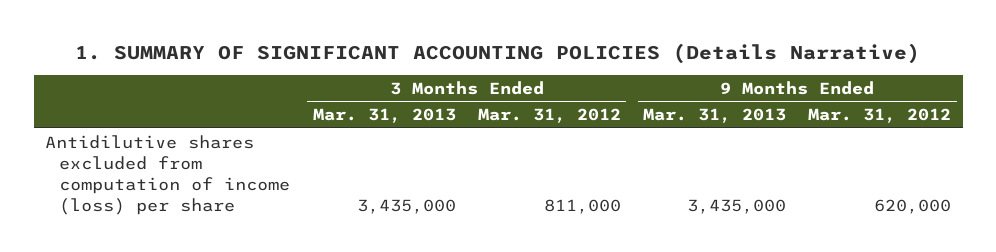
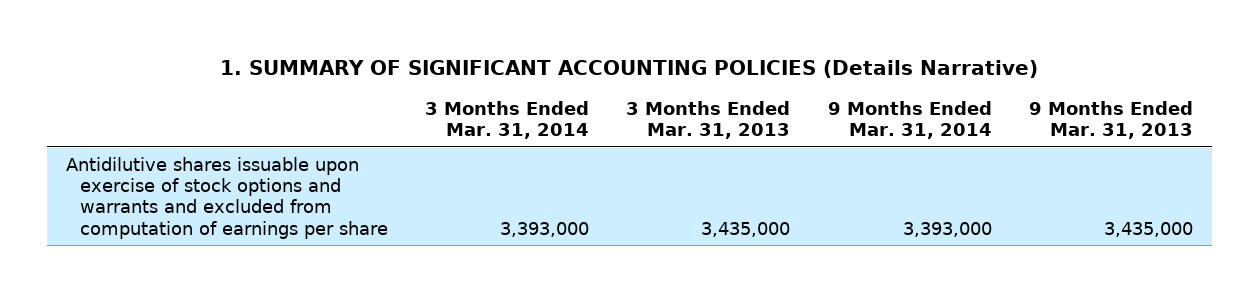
- | 3 Months Ended Mar. 31, 2013 | 3 Months Ended Mar. 31, 2012 | 9 Months Ended Mar. 31, 2013 | 9 Months Ended Mar. 31, 2012
+ | 3 Months Ended Mar. 31, 2014 | 3 Months Ended Mar. 31, 2013 | 9 Months Ended Mar. 31, 2014 | 9 Months Ended Mar. 31, 2013
- Antidilutive shares excluded from computation of income (loss) per share | 3,435,000 | 811,000 | 3,435,000 | 620,000
+ Antidilutive shares issuable upon exercise of stock options and warrants and excluded from computation of earnings per share | 3,393,000 | 3,435,000 | 3,393,000 | 3,435,000

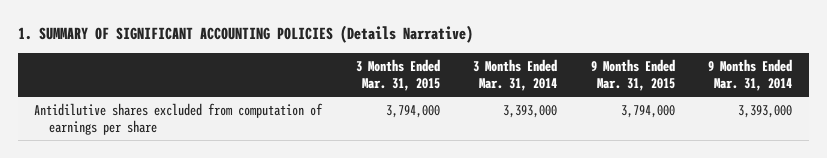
- | 3 Months Ended Mar. 31, 2014 | 3 Months Ended Mar. 31, 2013 | 9 Months Ended Mar. 31, 2014 | 9 Months Ended Mar. 31, 2013
+ | 3 Months Ended Mar. 31, 2015 | 3 Months Ended Mar. 31, 2014 | 9 Months Ended Mar. 31, 2015 | 9 Months Ended Mar. 31, 2014
- Antidilutive shares issuable upon exercise of stock options and warrants and excluded from computation of earnings per share | 3,393,000 | 3,435,000 | 3,393,000 | 3,435,000
+ Antidilutive shares excluded from computation of earnings per share | 3,794,000 | 3,393,000 | 3,794,000 | 3,393,000

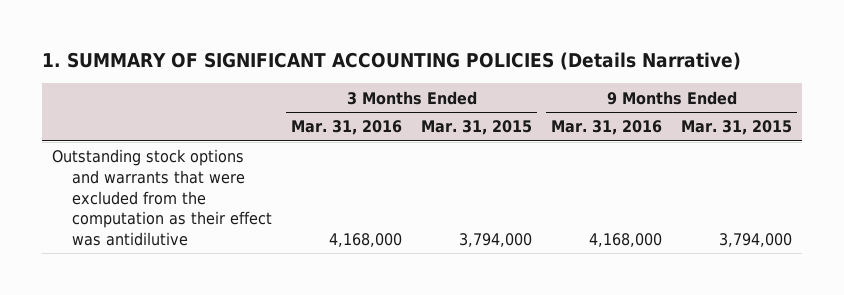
- | 3 Months Ended Mar. 31, 2015 | 3 Months Ended Mar. 31, 2014 | 9 Months Ended Mar. 31, 2015 | 9 Months Ended Mar. 31, 2014
+ | 3 Months Ended Mar. 31, 2016 | 3 Months Ended Mar. 31, 2015 | 9 Months Ended Mar. 31, 2016 | 9 Months Ended Mar. 31, 2015
- Antidilutive shares excluded from computation of earnings per share | 3,794,000 | 3,393,000 | 3,794,000 | 3,393,000
+ Outstanding stock options and warrants that were excluded from the computation as their effect was antidilutive | 4,168,000 | 3,794,000 | 4,168,000 | 3,794,000

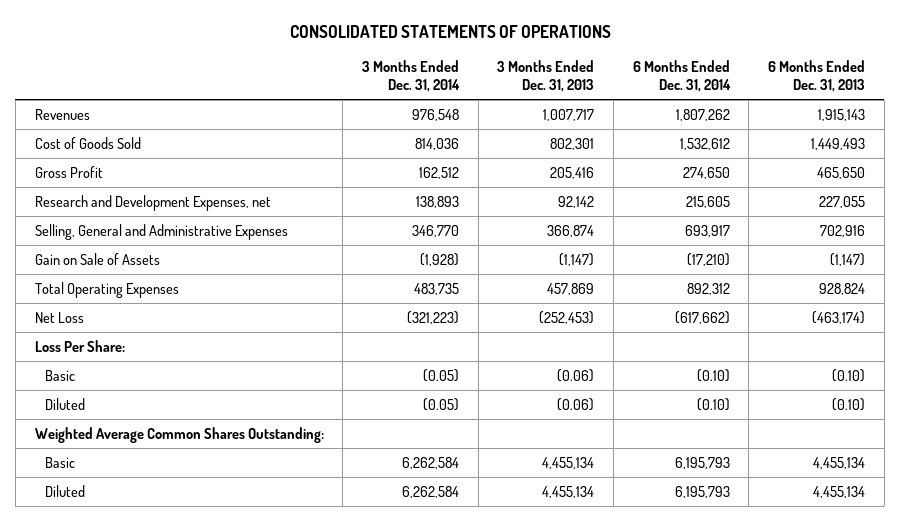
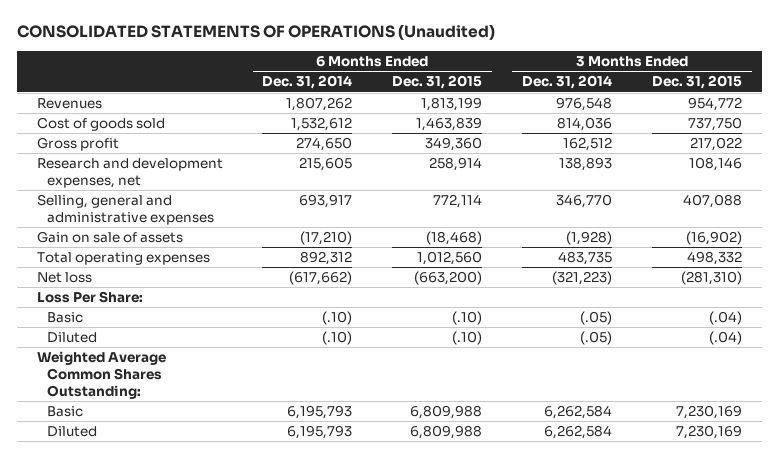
- CONSOLIDATED STATEMENTS OF OPERATIONS
+ CONSOLIDATED STATEMENTS OF OPERATIONS (Unaudited)
- | 3 Months Ended Dec. 31, 2014 | 3 Months Ended Dec. 31, 2013 | 6 Months Ended Dec. 31, 2014 | 6 Months Ended Dec. 31, 2013
+ | 6 Months Ended Dec. 31, 2014 | 6 Months Ended Dec. 31, 2015 | 3 Months Ended Dec. 31, 2014 | 3 Months Ended Dec. 31, 2015
- Cost of Goods Sold | 814,036 | 802,301 | 1,532,612 | 1,449,493
- Gross Profit | 162,512 | 205,416 | 274,650 | 465,650
- Research and Development Expenses, net | 138,893 | 92,142 | 215,605 | 227,055
- Selling, General and Administrative Expenses | 346,770 | 366,874 | 693,917 | 702,916
- Gain on Sale of Assets | (1,928) | (1,147) | (17,210) | (1,147)
- Total Operating Expenses | 483,735 | 457,869 | 892,312 | 928,824
- Net Loss | (321,223) | (252,453) | (617,662) | (463,174)
+ Cost of goods sold | 1,532,612 | 1,463,839 | 814,036 | 737,750
+ Gross profit | 274,650 | 349,360 | 162,512 | 217,022
+ Research and development expenses, net | 215,605 | 258,914 | 138,893 | 108,146
+ Selling, general and administrative expenses | 693,917 | 772,114 | 346,770 | 407,088
+ Gain on sale of assets | (17,210) | (18,468) | (1,928) | (16,902)
+ Total operating expenses | 892,312 | 1,012,560 | 483,735 | 498,332
+ Net loss | (617,662) | (663,200) | (321,223) | (281,310)
- Basic | (0.05) | (0.06) | (0.10) | (0.10)
- Diluted | (0.05) | (0.06) | (0.10) | (0.10)
+ Basic | (.10) | (.10) | (.05) | (.04)
+ Diluted | (.10) | (.10) | (.05) | (.04)

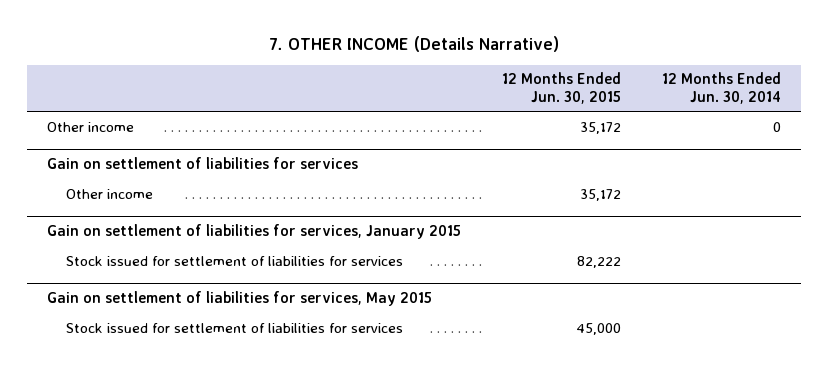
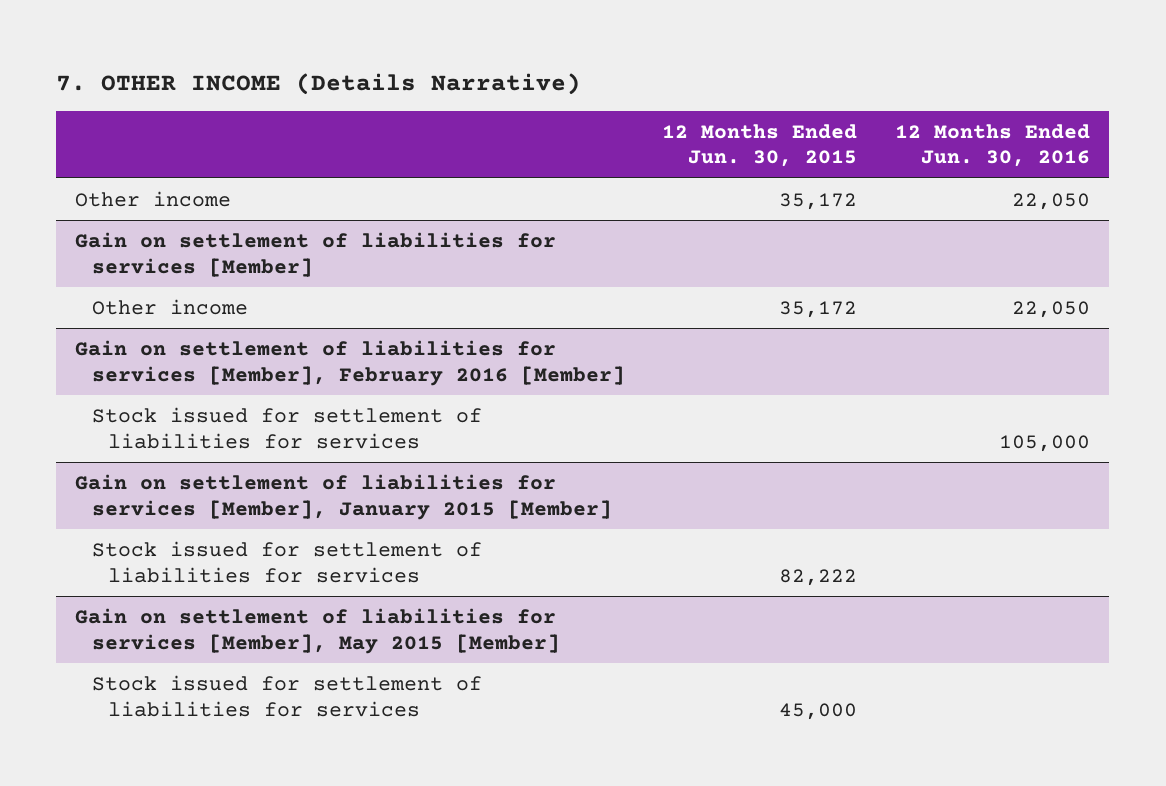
- | 12 Months Ended Jun. 30, 2015 | 12 Months Ended Jun. 30, 2014
+ | 12 Months Ended Jun. 30, 2015 | 12 Months Ended Jun. 30, 2016
- Gain on settlement of liabilities for services
+ Gain on settlement of liabilities for services [Member]
- Gain on settlement of liabilities for services, January 2015
+ Gain on settlement of liabilities for services [Member], February 2016 [Member]
+ Stock issued for settlement of liabilities for services | | 105,000
+ Gain on settlement of liabilities for services [Member], January 2015 [Member]
- Gain on settlement of liabilities for services, May 2015
+ Gain on settlement of liabilities for services [Member], May 2015 [Member]

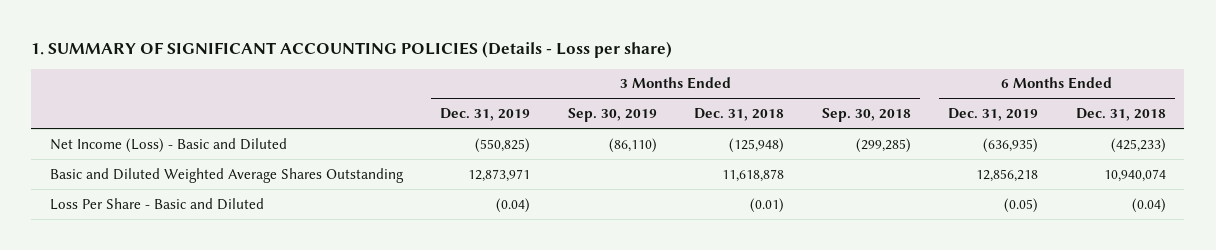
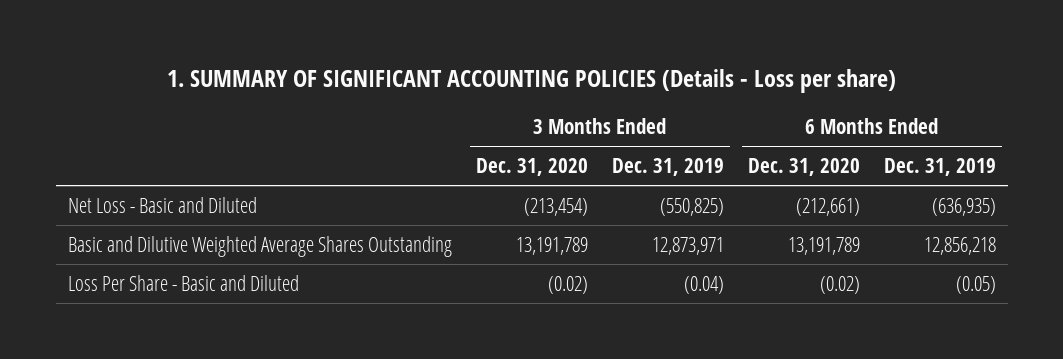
- | 3 Months Ended Dec. 31, 2019 | 3 Months Ended Sep. 30, 2019 | 3 Months Ended Dec. 31, 2018 | 3 Months Ended Sep. 30, 2018 | 6 Months Ended Dec. 31, 2019 | 6 Months Ended Dec. 31, 2018
+ | 3 Months Ended Dec. 31, 2020 | 3 Months Ended Dec. 31, 2019 | 6 Months Ended Dec. 31, 2020 | 6 Months Ended Dec. 31, 2019
- Net Income (Loss) - Basic and Diluted | (550,825) | (86,110) | (125,948) | (299,285) | (636,935) | (425,233)
- Basic and Diluted Weighted Average Shares Outstanding | 12,873,971 | | 11,618,878 | | 12,856,218 | 10,940,074
+ Net Loss - Basic and Diluted | (213,454) | (550,825) | (212,661) | (636,935)
+ Basic and Dilutive Weighted Average Shares Outstanding | 13,191,789 | 12,873,971 | 13,191,789 | 12,856,218

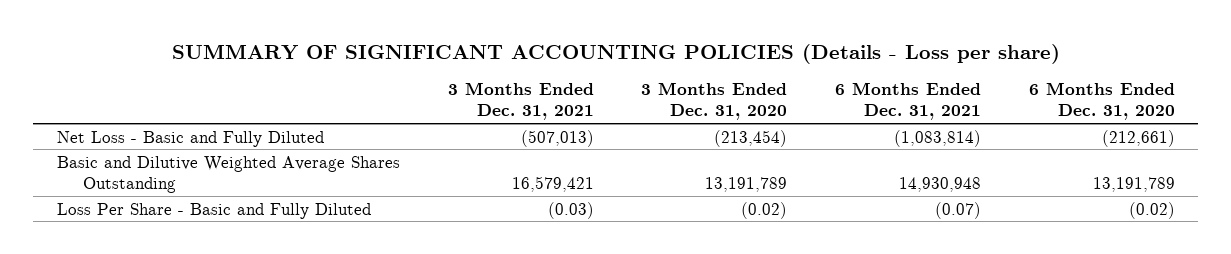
- 1. SUMMARY OF SIGNIFICANT ACCOUNTING POLICIES (Details - Loss per share)
+ SUMMARY OF SIGNIFICANT ACCOUNTING POLICIES (Details - Loss per share)
- | 3 Months Ended Dec. 31, 2020 | 3 Months Ended Dec. 31, 2019 | 6 Months Ended Dec. 31, 2020 | 6 Months Ended Dec. 31, 2019
+ | 3 Months Ended Dec. 31, 2021 | 3 Months Ended Dec. 31, 2020 | 6 Months Ended Dec. 31, 2021 | 6 Months Ended Dec. 31, 2020
- Net Loss - Basic and Diluted | (213,454) | (550,825) | (212,661) | (636,935)
+ Net Loss - Basic and Fully Diluted | (507,013) | (213,454) | (1,083,814) | (212,661)
- Loss Per Share - Basic and Diluted | (0.02) | (0.04) | (0.02) | (0.05)
+ Loss Per Share - Basic and Fully Diluted | (0.03) | (0.02) | (0.07) | (0.02)

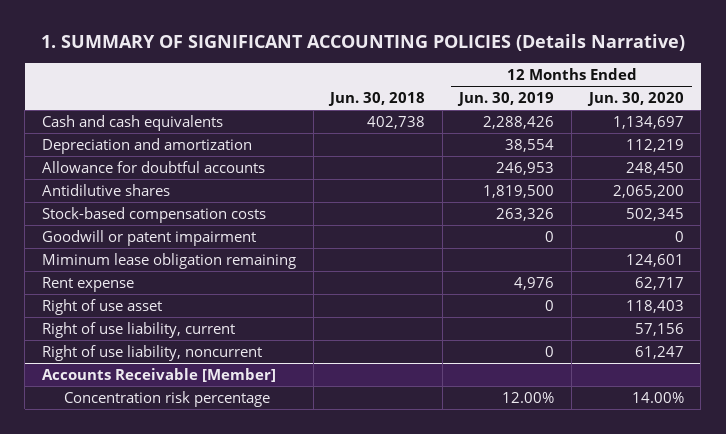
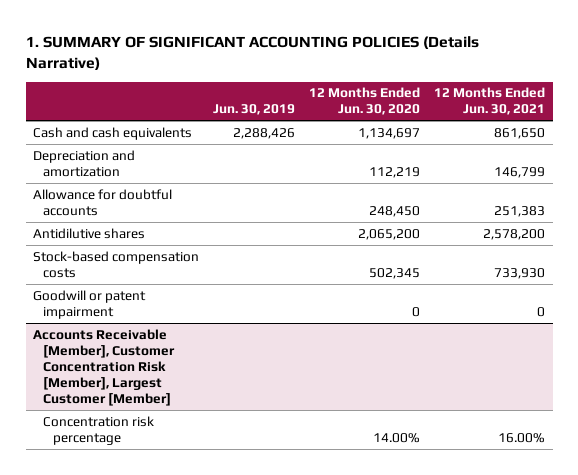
- | Jun. 30, 2018 | 12 Months Ended Jun. 30, 2019 | 12 Months Ended Jun. 30, 2020
+ | Jun. 30, 2019 | 12 Months Ended Jun. 30, 2020 | 12 Months Ended Jun. 30, 2021
- Miminum lease obligation remaining | | | 124,601
- Rent expense | | 4,976 | 62,717
- Right of use asset | | 0 | 118,403
- Right of use liability, current | | | 57,156
- Right of use liability, noncurrent | | 0 | 61,247
- Accounts Receivable [Member]
+ Accounts Receivable [Member], Customer Concentration Risk [Member], Largest Customer [Member]

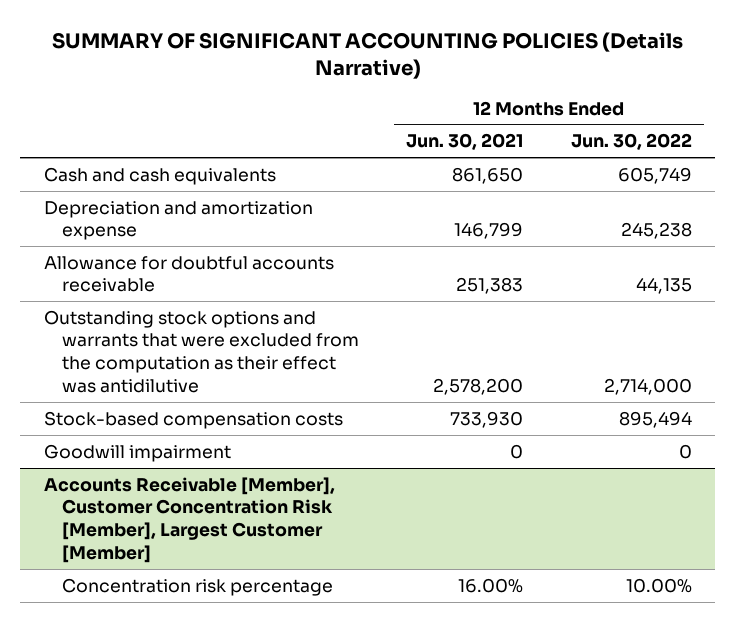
- 1. SUMMARY OF SIGNIFICANT ACCOUNTING POLICIES (Details Narrative)
+ SUMMARY OF SIGNIFICANT ACCOUNTING POLICIES (Details Narrative)
- | Jun. 30, 2019 | 12 Months Ended Jun. 30, 2020 | 12 Months Ended Jun. 30, 2021
+ | 12 Months Ended Jun. 30, 2021 | 12 Months Ended Jun. 30, 2022
- Depreciation and amortization | | 112,219 | 146,799
- Allowance for doubtful accounts | | 248,450 | 251,383
- Antidilutive shares | | 2,065,200 | 2,578,200
+ Depreciation and amortization expense | 146,799 | 245,238
+ Allowance for doubtful accounts receivable | 251,383 | 44,135
+ Outstanding stock options and warrants that were excluded from the computation as their effect was antidilutive | 2,578,200 | 2,714,000
- Goodwill or patent impairment | | 0 | 0
+ Goodwill impairment | 0 | 0

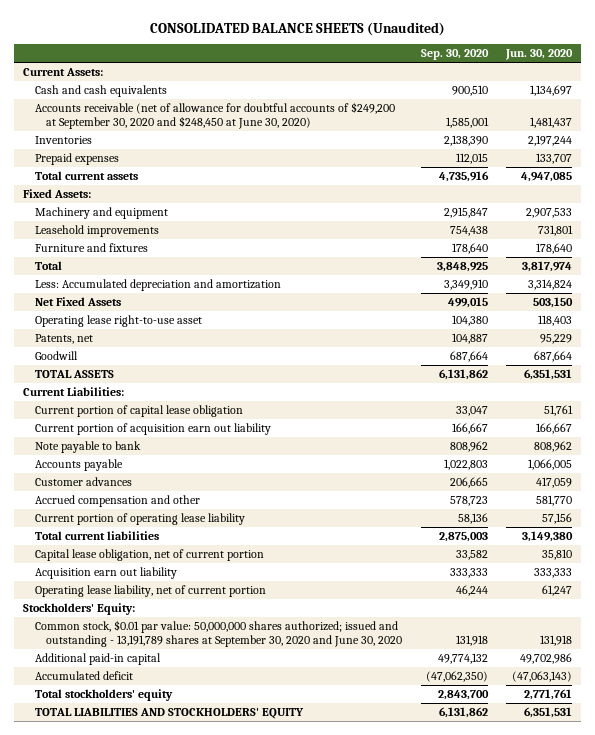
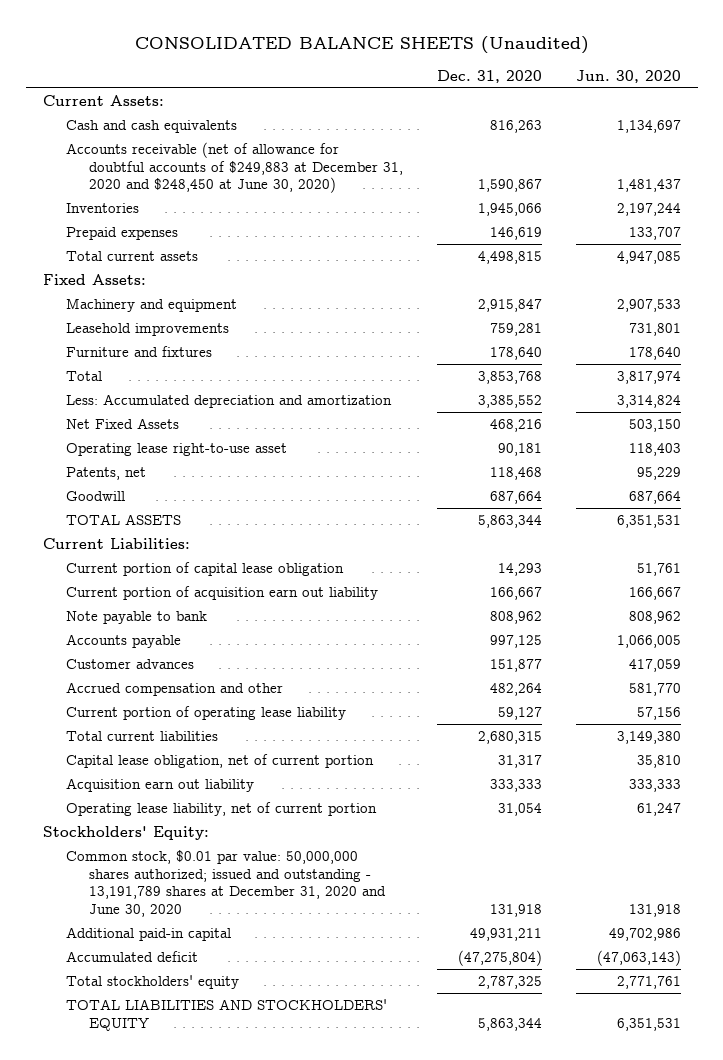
- | Sep. 30, 2020 | Jun. 30, 2020
+ | Dec. 31, 2020 | Jun. 30, 2020
- Accounts receivable (net of allowance for doubtful accounts of $249,200 at September 30, 2020 and $248,450 at June 30, 2020) | 1,585,001 | 1,481,437
+ Accounts receivable (net of allowance for doubtful accounts of $249,883 at December 31, 2020 and $248,450 at June 30, 2020) | 1,590,867 | 1,481,437
- Common stock, $0.01 par value: 50,000,000 shares authorized; issued and outstanding - 13,191,789 shares at September 30, 2020 and June 30, 2020 | 131,918 | 131,918
+ Common stock, $0.01 par value: 50,000,000 shares authorized; issued and outstanding - 13,191,789 shares at December 31, 2020 and June 30, 2020 | 131,918 | 131,918

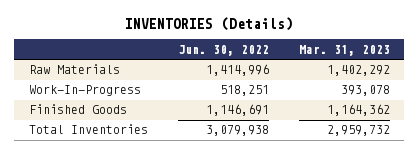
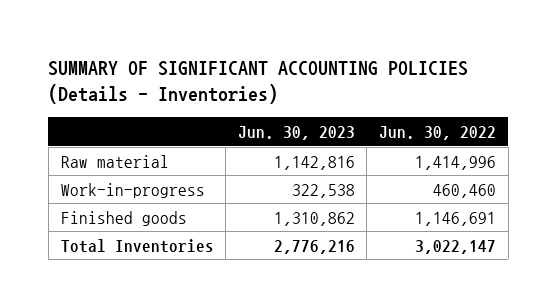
- INVENTORIES (Details)
+ SUMMARY OF SIGNIFICANT ACCOUNTING POLICIES (Details - Inventories)
- | Jun. 30, 2022 | Mar. 31, 2023
+ | Jun. 30, 2023 | Jun. 30, 2022
- Raw Materials | 1,414,996 | 1,402,292
- Work-In-Progress | 518,251 | 393,078
- Finished Goods | 1,146,691 | 1,164,362
- Total Inventories | 3,079,938 | 2,959,732
+ Raw material | 1,142,816 | 1,414,996
+ Work-in-progress | 322,538 | 460,460
+ Finished goods | 1,310,862 | 1,146,691
+ Total Inventories | 2,776,216 | 3,022,147

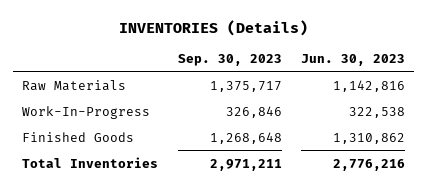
- SUMMARY OF SIGNIFICANT ACCOUNTING POLICIES (Details - Inventories)
+ INVENTORIES (Details)
- | Jun. 30, 2023 | Jun. 30, 2022
+ | Sep. 30, 2023 | Jun. 30, 2023
- Raw material | 1,142,816 | 1,414,996
- Work-in-progress | 322,538 | 460,460
- Finished goods | 1,310,862 | 1,146,691
+ Raw Materials | 1,375,717 | 1,142,816
+ Work-In-Progress | 326,846 | 322,538
+ Finished Goods | 1,268,648 | 1,310,862

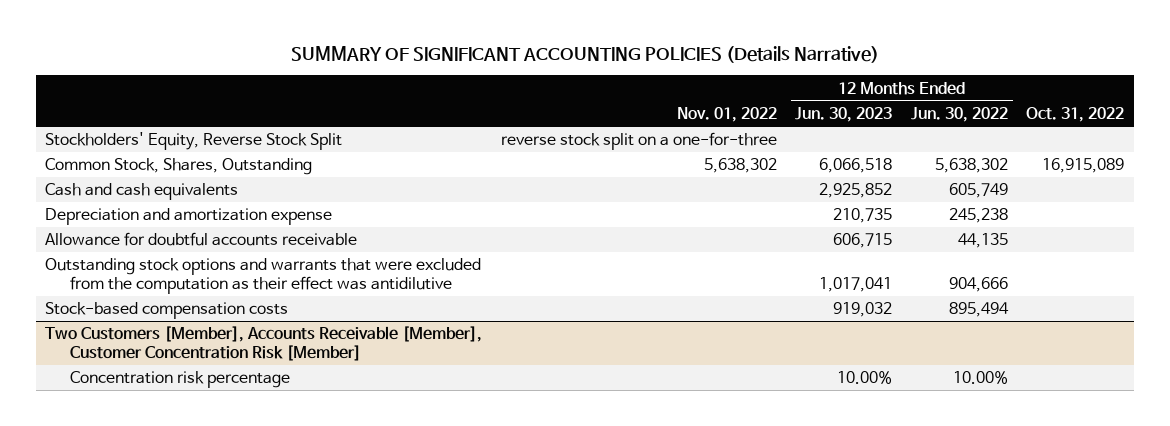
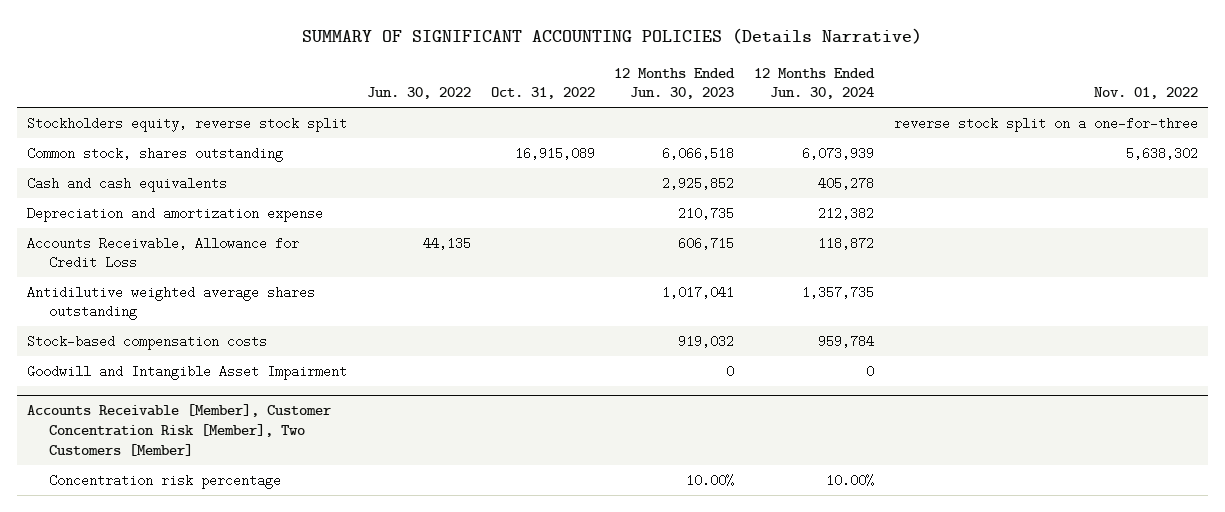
- | Nov. 01, 2022 | 12 Months Ended Jun. 30, 2023 | 12 Months Ended Jun. 30, 2022 | Oct. 31, 2022
+ | Jun. 30, 2022 | Oct. 31, 2022 | 12 Months Ended Jun. 30, 2023 | 12 Months Ended Jun. 30, 2024 | Nov. 01, 2022
- Stockholders' Equity, Reverse Stock Split | reverse stock split on a one-for-three | | |
- Common Stock, Shares, Outstanding | 5,638,302 | 6,066,518 | 5,638,302 | 16,915,089
+ Stockholders equity, reverse stock split | | | | | reverse stock split on a one-for-three
+ Common stock, shares outstanding | | 16,915,089 | 6,066,518 | 6,073,939 | 5,638,302
- Allowance for doubtful accounts receivable | | 606,715 | 44,135 |
- Outstanding stock options and warrants that were excluded from the computation as their effect was antidilutive | | 1,017,041 | 904,666 |
+ Accounts Receivable, Allowance for Credit Loss | 44,135 | | 606,715 | 118,872 |
+ Antidilutive weighted average shares outstanding | | | 1,017,041 | 1,357,735 |
- Two Customers [Member], Accounts Receivable [Member], Customer Concentration Risk [Member]
+ Goodwill and Intangible Asset Impairment | | | 0 | 0 |
+ Accounts Receivable [Member], Customer Concentration Risk [Member], Two Customers [Member]

